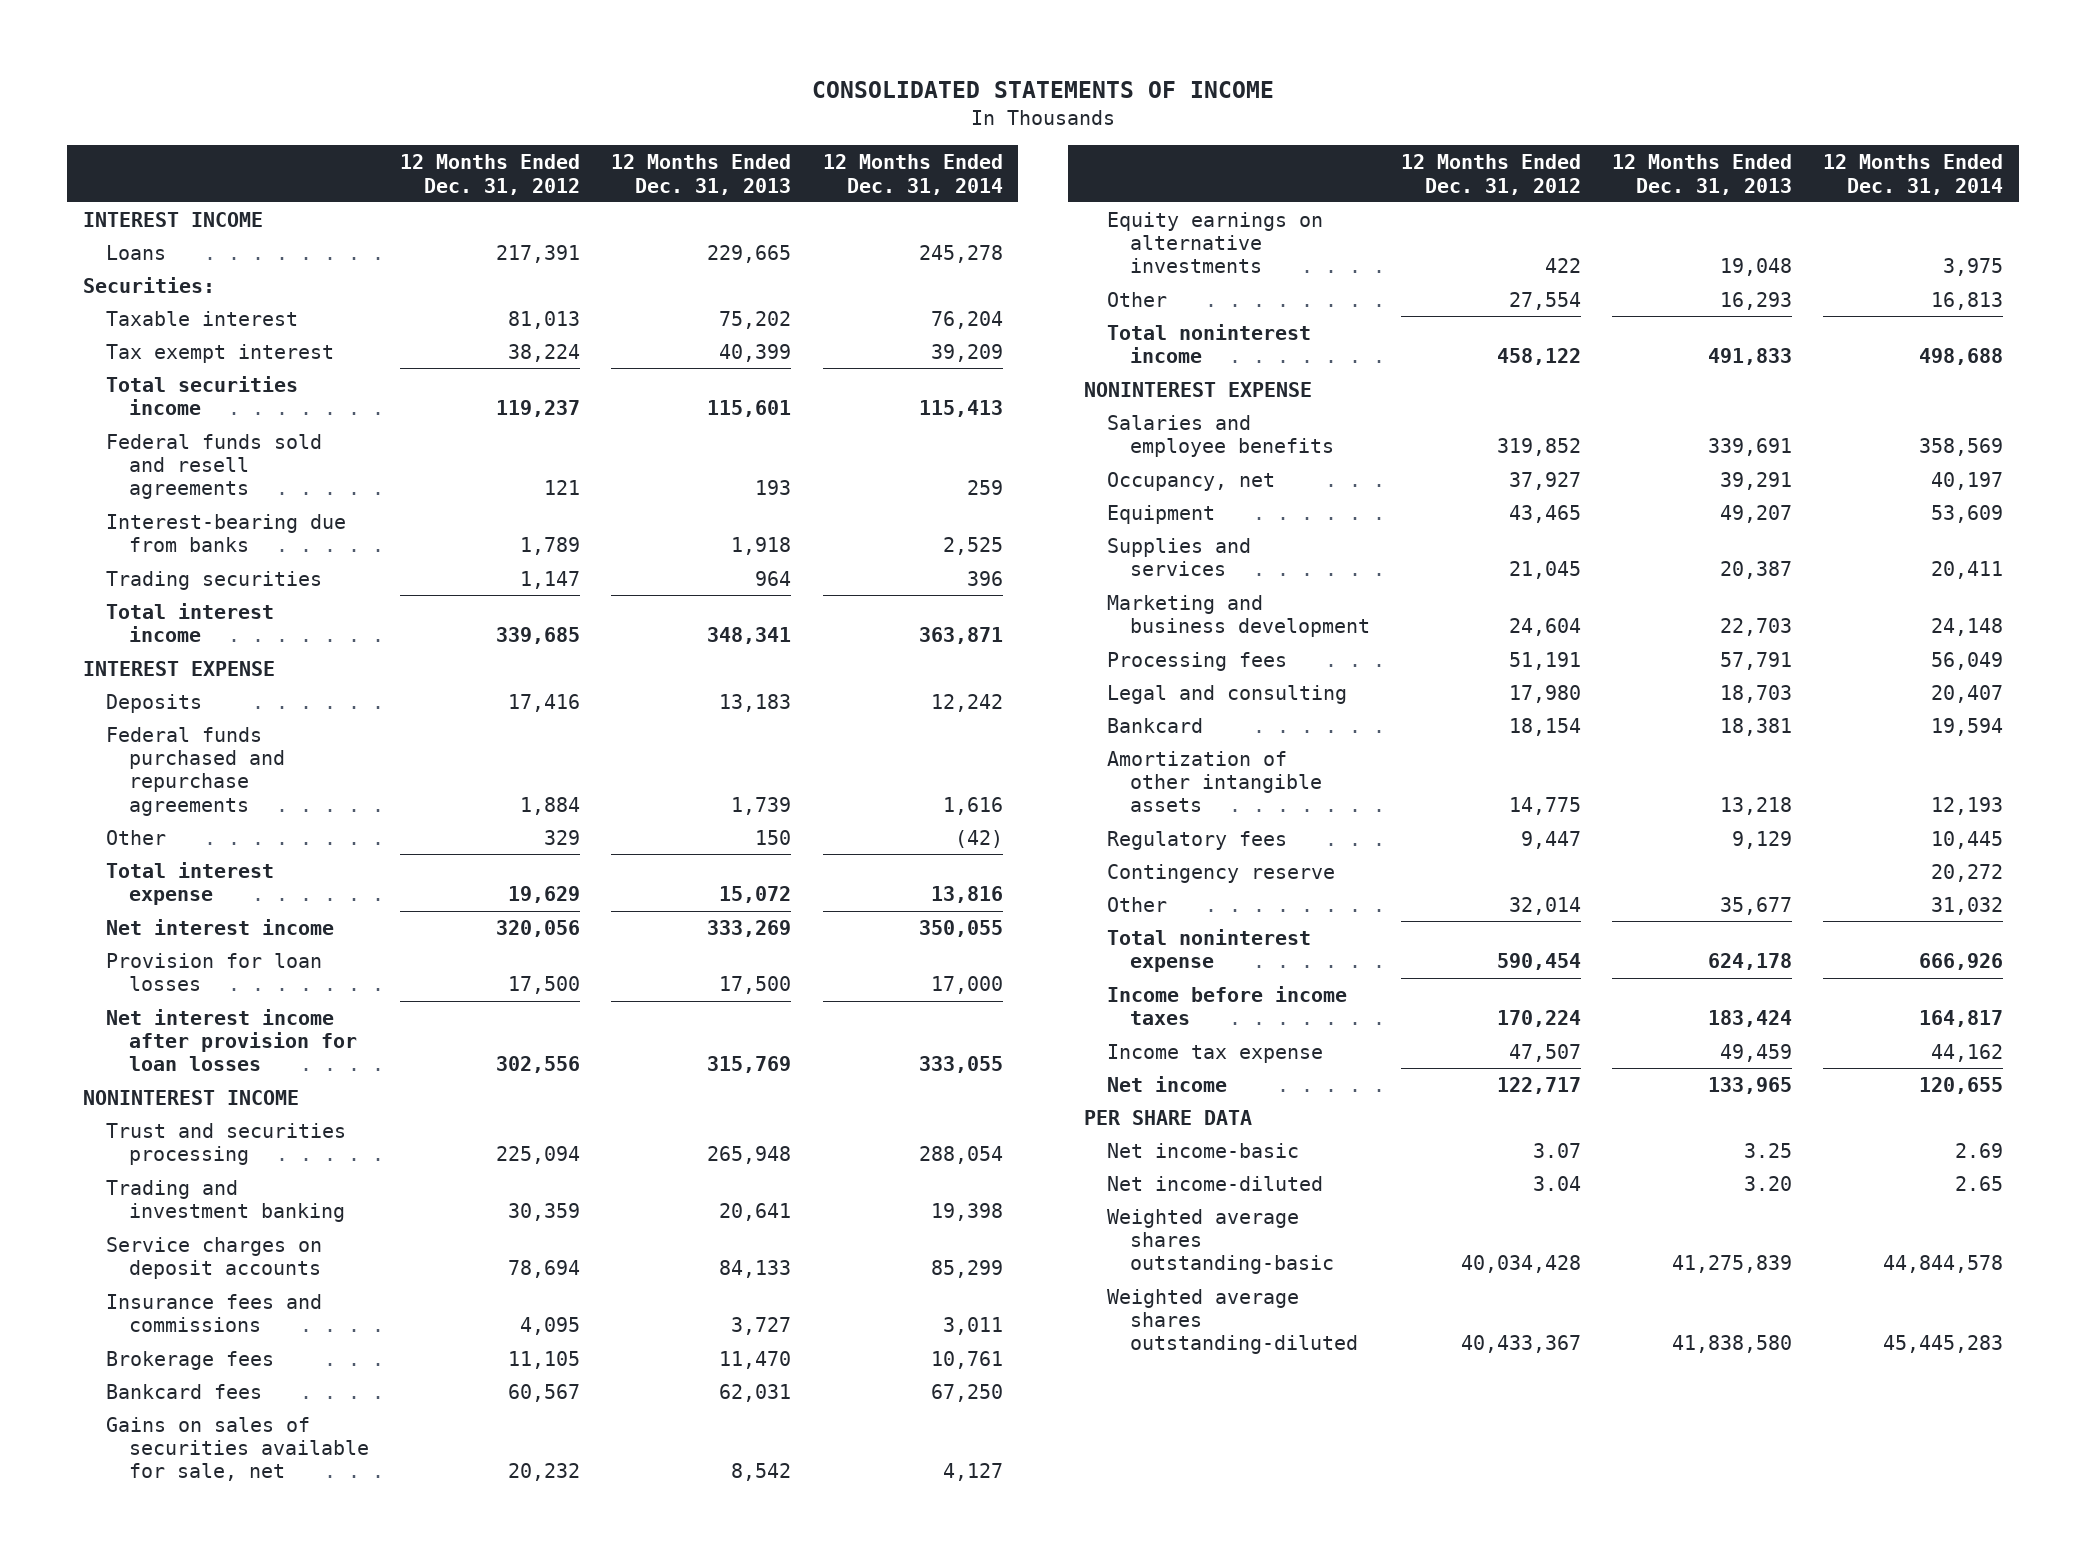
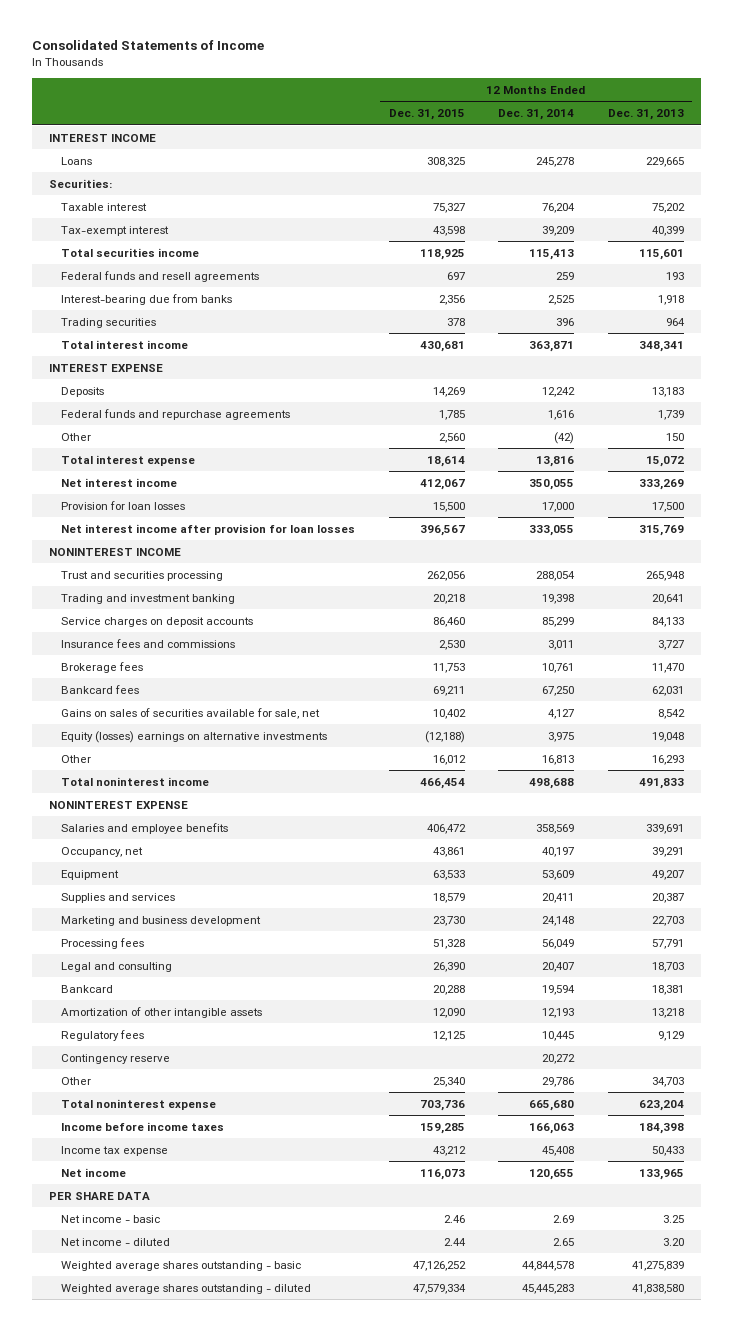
- CONSOLIDATED STATEMENTS OF INCOME
+ Consolidated Statements of Income
- | 12 Months Ended Dec. 31, 2012 | 12 Months Ended Dec. 31, 2013 | 12 Months Ended Dec. 31, 2014
+ | 12 Months Ended Dec. 31, 2015 | 12 Months Ended Dec. 31, 2014 | 12 Months Ended Dec. 31, 2013
- Tax exempt interest | 38,224 | 40,399 | 39,209
+ Tax-exempt interest | 43,598 | 39,209 | 40,399
- Federal funds sold and resell agreements | 121 | 193 | 259
+ Federal funds and resell agreements | 697 | 259 | 193
- Federal funds purchased and repurchase agreements | 1,884 | 1,739 | 1,616
+ Federal funds and repurchase agreements | 1,785 | 1,616 | 1,739
- Equity earnings on alternative investments | 422 | 19,048 | 3,975
+ Equity (losses) earnings on alternative investments | (12,188) | 3,975 | 19,048
- Other | 32,014 | 35,677 | 31,032
- Total noninterest expense | 590,454 | 624,178 | 666,926
- Income before income taxes | 170,224 | 183,424 | 164,817
- Income tax expense | 47,507 | 49,459 | 44,162
+ Other | 25,340 | 29,786 | 34,703
+ Total noninterest expense | 703,736 | 665,680 | 623,204
+ Income before income taxes | 159,285 | 166,063 | 184,398
+ Income tax expense | 43,212 | 45,408 | 50,433
- Net income-basic | 3.07 | 3.25 | 2.69
- Net income-diluted | 3.04 | 3.20 | 2.65
- Weighted average shares outstanding-basic | 40,034,428 | 41,275,839 | 44,844,578
- Weighted average shares outstanding-diluted | 40,433,367 | 41,838,580 | 45,445,283
+ Net income - basic | 2.46 | 2.69 | 3.25
+ Net income - diluted | 2.44 | 2.65 | 3.20
+ Weighted average shares outstanding - basic | 47,126,252 | 44,844,578 | 41,275,839
+ Weighted average shares outstanding - diluted | 47,579,334 | 45,445,283 | 41,838,580

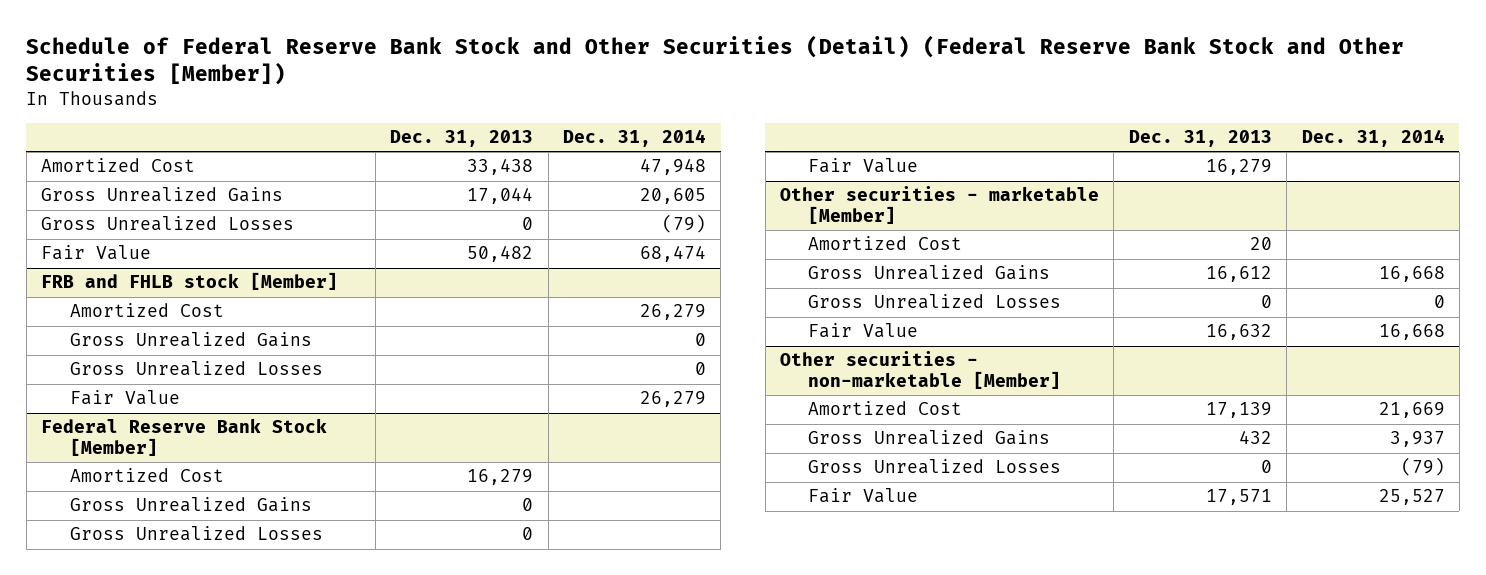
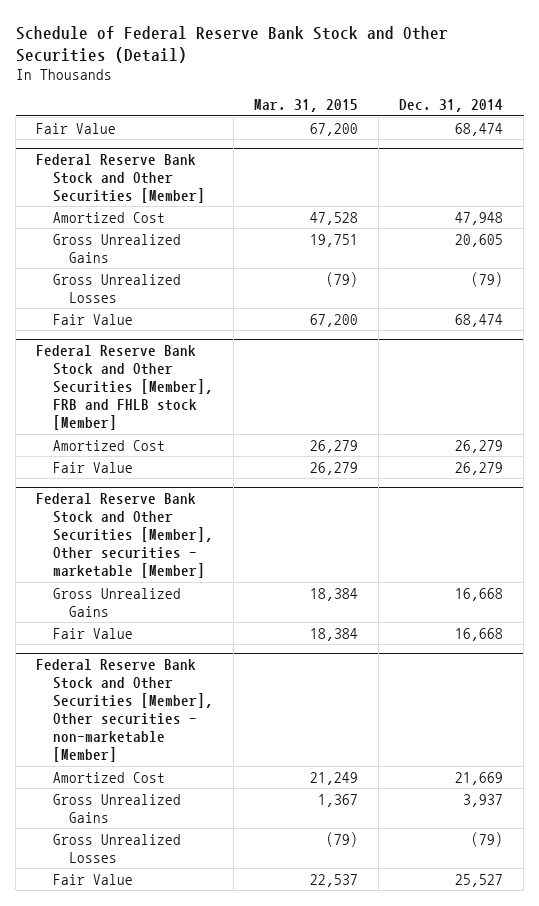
- Schedule of Federal Reserve Bank Stock and Other Securities (Detail) (Federal Reserve Bank Stock and Other Securities [Member])
+ Schedule of Federal Reserve Bank Stock and Other Securities (Detail)
- | Dec. 31, 2013 | Dec. 31, 2014
+ | Mar. 31, 2015 | Dec. 31, 2014
+ Fair Value | 67,200 | 68,474
+ Federal Reserve Bank Stock and Other Securities [Member]
- FRB and FHLB stock [Member]
+ Federal Reserve Bank Stock and Other Securities [Member], FRB and FHLB stock [Member]
- Gross Unrealized Gains | | 0
- Gross Unrealized Losses | | 0
- Federal Reserve Bank Stock [Member]
- Amortized Cost | 16,279 |
- Gross Unrealized Gains | 0 |
- Gross Unrealized Losses | 0 |
- Fair Value | 16,279 |
- Other securities - marketable [Member]
- Amortized Cost | 20 |
+ Federal Reserve Bank Stock and Other Securities [Member], Other securities - marketable [Member]
- Gross Unrealized Losses | 0 | 0
- Other securities - non-marketable [Member]
+ Federal Reserve Bank Stock and Other Securities [Member], Other securities - non-marketable [Member]

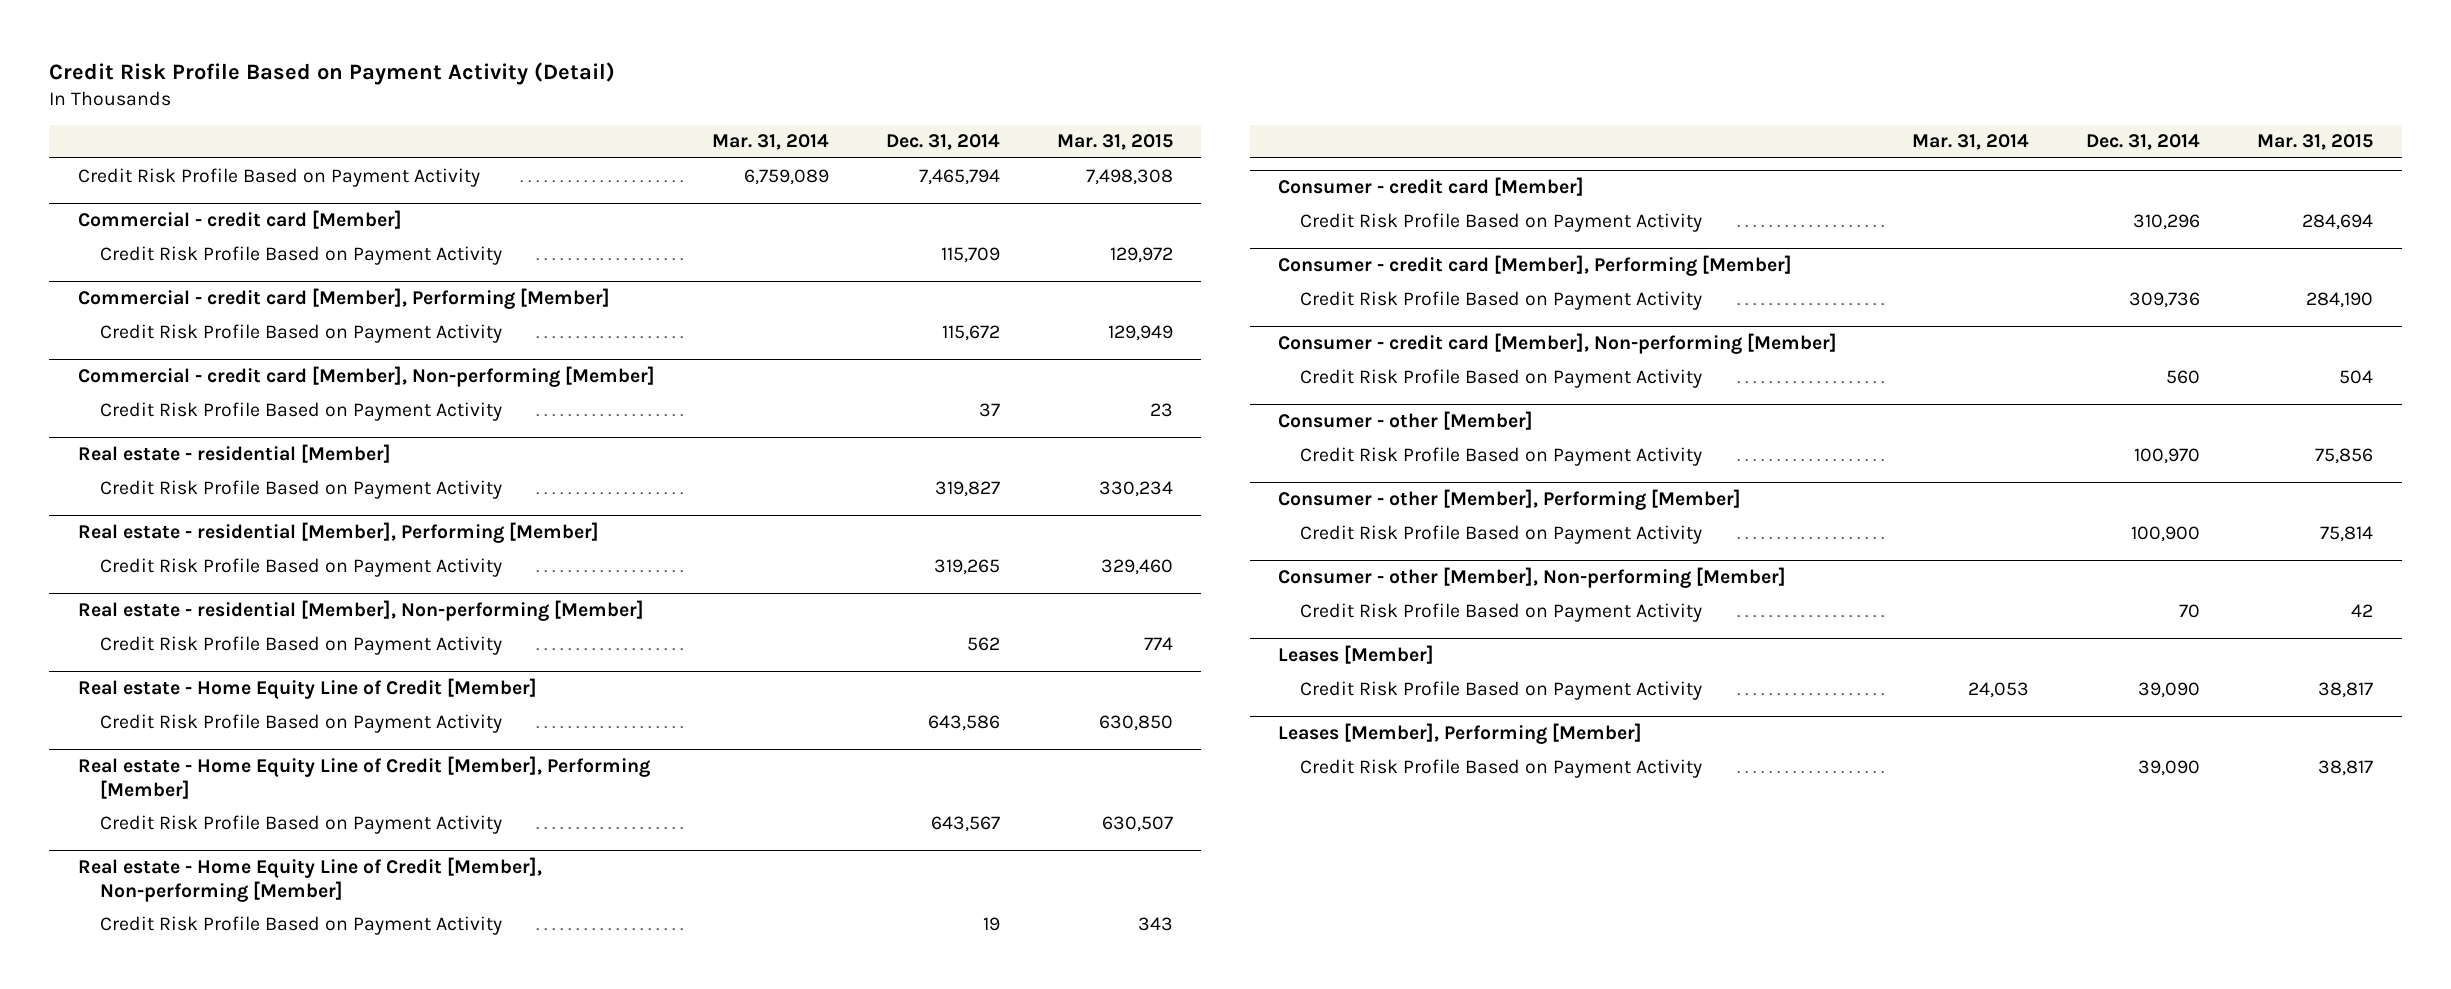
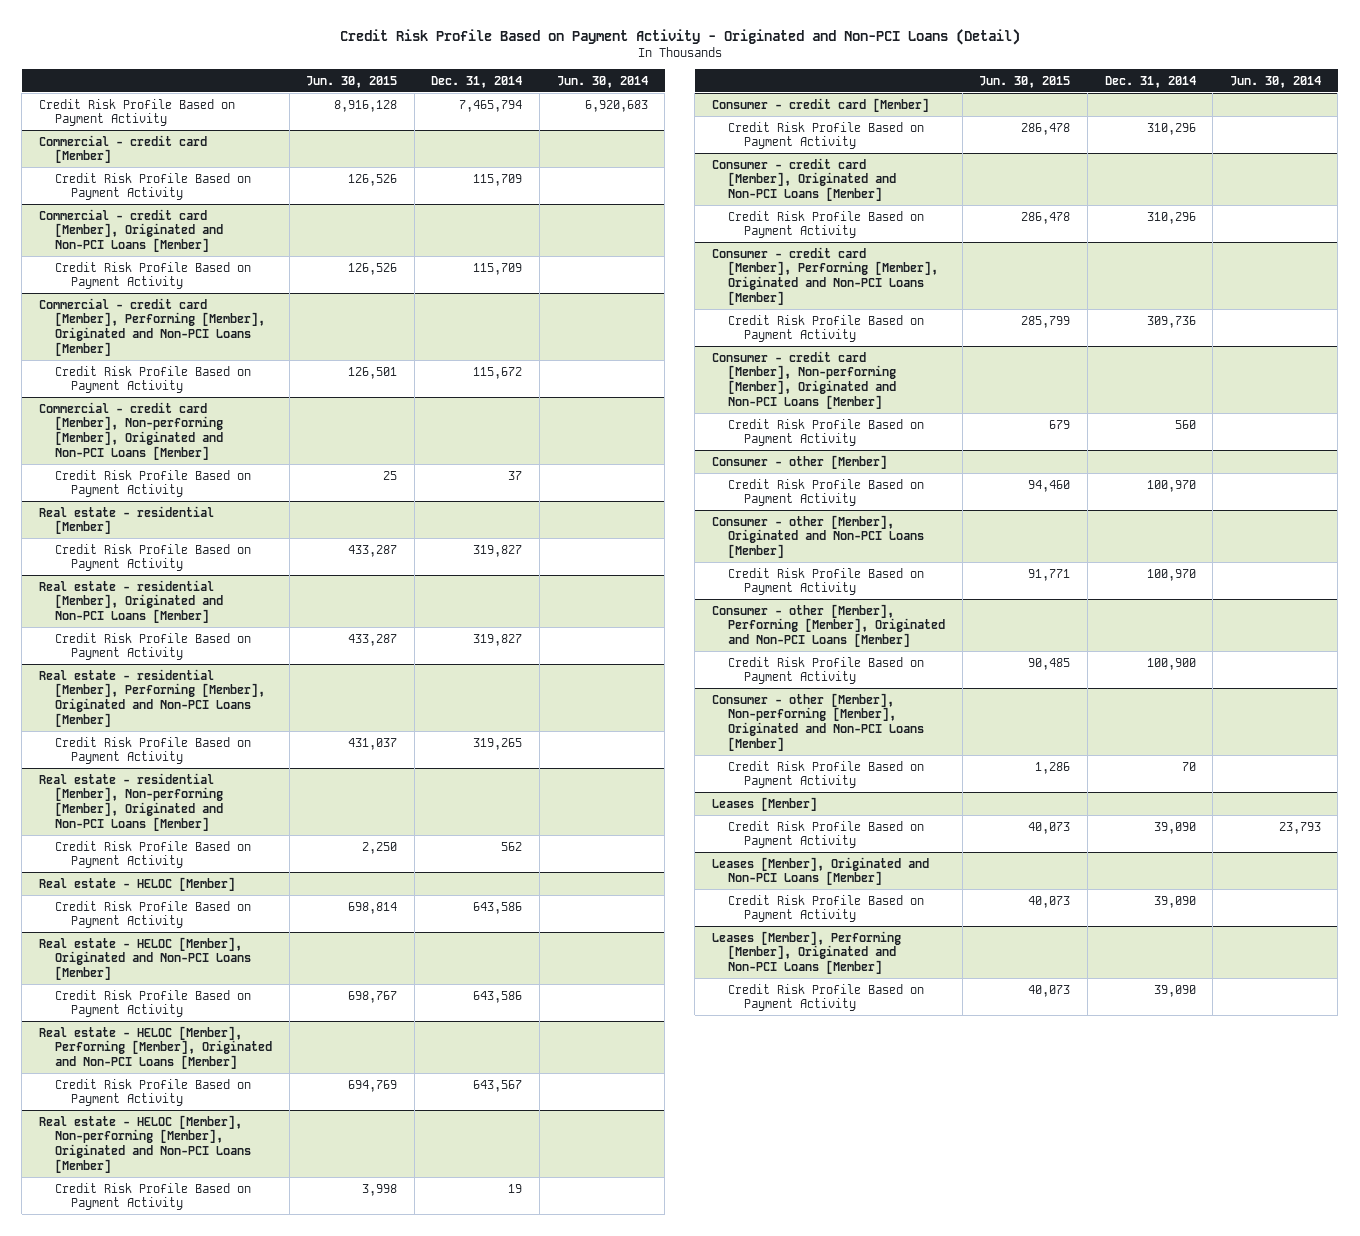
- Credit Risk Profile Based on Payment Activity (Detail)
+ Credit Risk Profile Based on Payment Activity - Originated and Non-PCI Loans (Detail)
- | Mar. 31, 2014 | Dec. 31, 2014 | Mar. 31, 2015
+ | Jun. 30, 2015 | Dec. 31, 2014 | Jun. 30, 2014
- Commercial - credit card [Member], Performing [Member]
+ Commercial - credit card [Member], Originated and Non-PCI Loans [Member]
+ Credit Risk Profile Based on Payment Activity | 126,526 | 115,709 |
+ Commercial - credit card [Member], Performing [Member], Originated and Non-PCI Loans [Member]
- Commercial - credit card [Member], Non-performing [Member]
+ Commercial - credit card [Member], Non-performing [Member], Originated and Non-PCI Loans [Member]
- Real estate - residential [Member], Performing [Member]
+ Real estate - residential [Member], Originated and Non-PCI Loans [Member]
+ Credit Risk Profile Based on Payment Activity | 433,287 | 319,827 |
+ Real estate - residential [Member], Performing [Member], Originated and Non-PCI Loans [Member]
- Real estate - residential [Member], Non-performing [Member]
+ Real estate - residential [Member], Non-performing [Member], Originated and Non-PCI Loans [Member]
- Real estate - Home Equity Line of Credit [Member]
+ Real estate - HELOC [Member]
- Real estate - Home Equity Line of Credit [Member], Performing [Member]
+ Real estate - HELOC [Member], Originated and Non-PCI Loans [Member]
+ Credit Risk Profile Based on Payment Activity | 698,767 | 643,586 |
+ Real estate - HELOC [Member], Performing [Member], Originated and Non-PCI Loans [Member]
- Real estate - Home Equity Line of Credit [Member], Non-performing [Member]
+ Real estate - HELOC [Member], Non-performing [Member], Originated and Non-PCI Loans [Member]
- Consumer - credit card [Member], Performing [Member]
+ Consumer - credit card [Member], Originated and Non-PCI Loans [Member]
+ Credit Risk Profile Based on Payment Activity | 286,478 | 310,296 |
+ Consumer - credit card [Member], Performing [Member], Originated and Non-PCI Loans [Member]
- Consumer - credit card [Member], Non-performing [Member]
+ Consumer - credit card [Member], Non-performing [Member], Originated and Non-PCI Loans [Member]
- Consumer - other [Member], Performing [Member]
+ Consumer - other [Member], Originated and Non-PCI Loans [Member]
+ Credit Risk Profile Based on Payment Activity | 91,771 | 100,970 |
+ Consumer - other [Member], Performing [Member], Originated and Non-PCI Loans [Member]
- Consumer - other [Member], Non-performing [Member]
+ Consumer - other [Member], Non-performing [Member], Originated and Non-PCI Loans [Member]
- Leases [Member], Performing [Member]
+ Leases [Member], Originated and Non-PCI Loans [Member]
+ Leases [Member], Performing [Member], Originated and Non-PCI Loans [Member]
+ Credit Risk Profile Based on Payment Activity | 40,073 | 39,090 |

